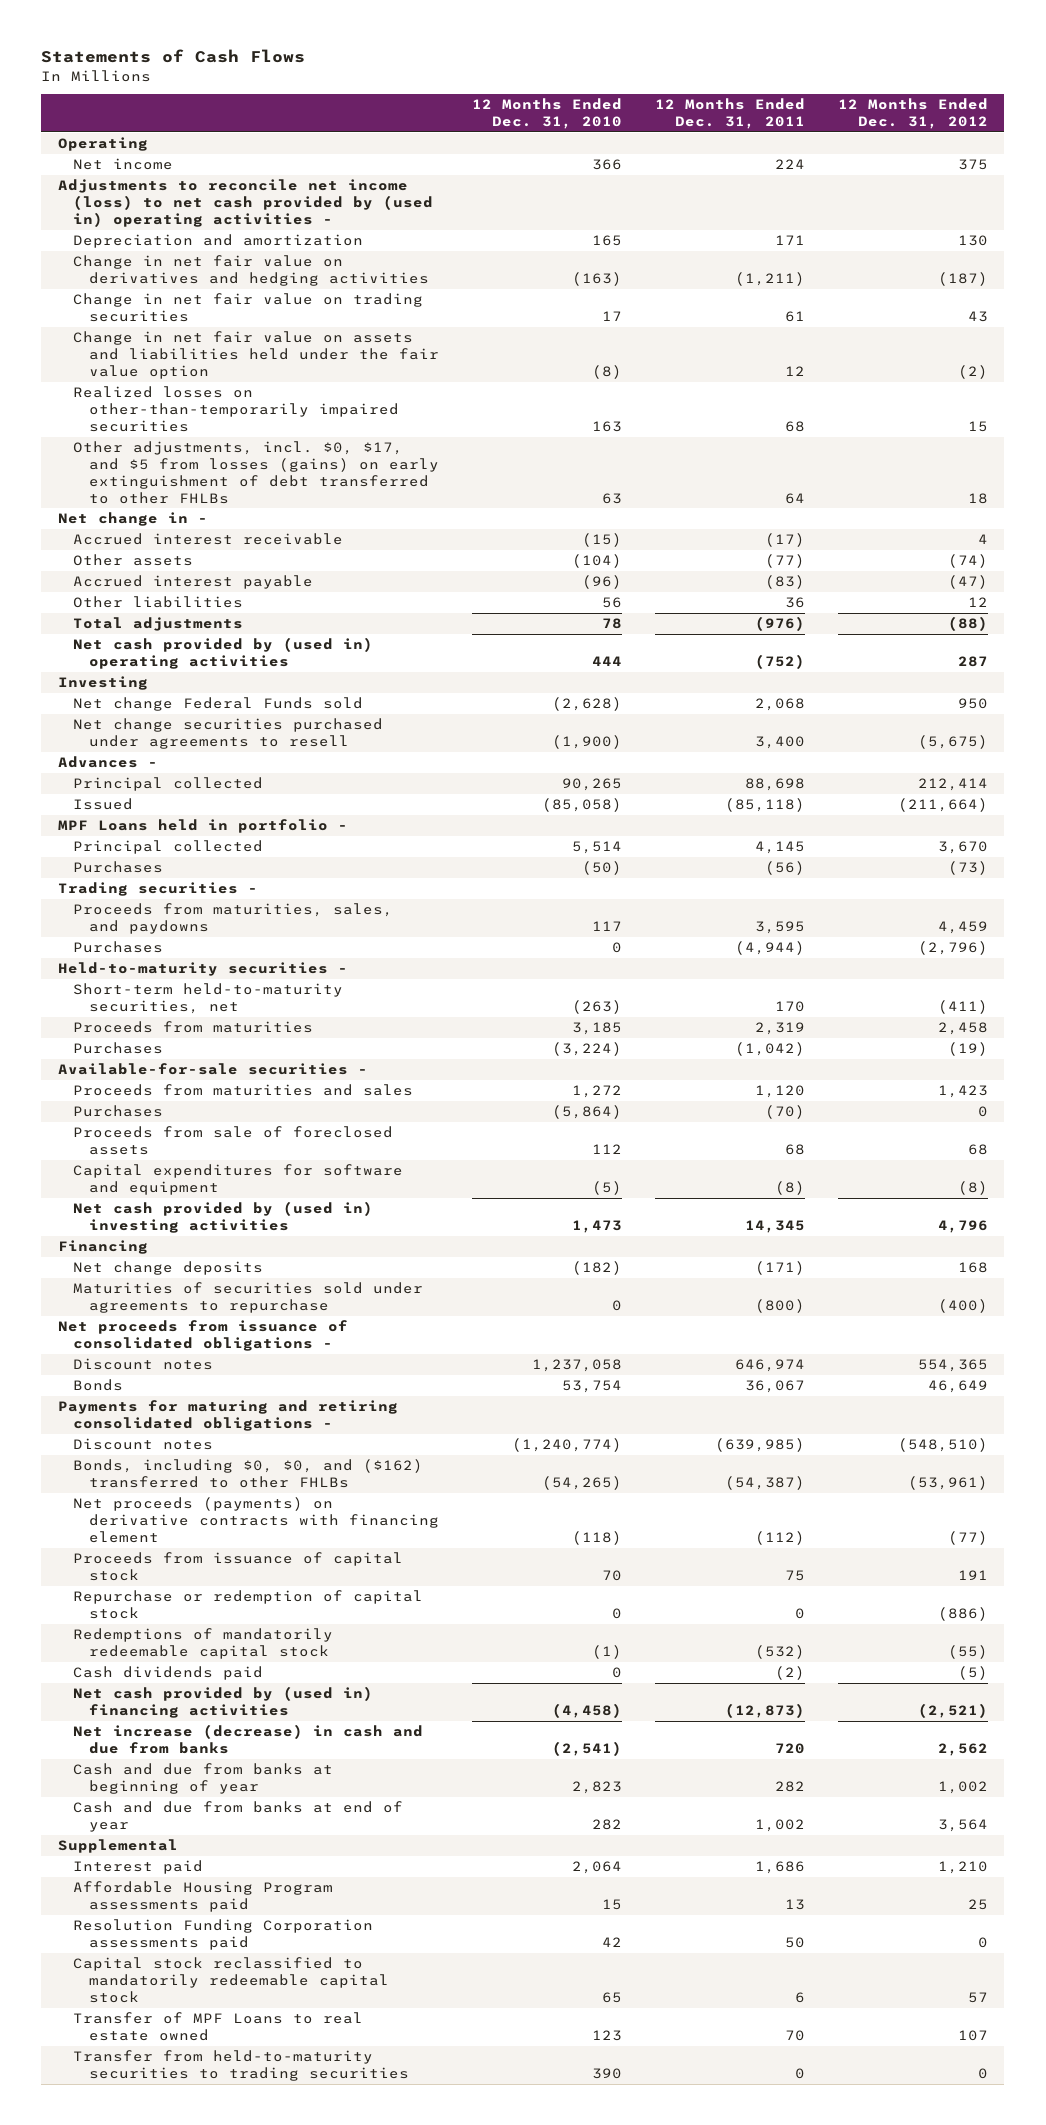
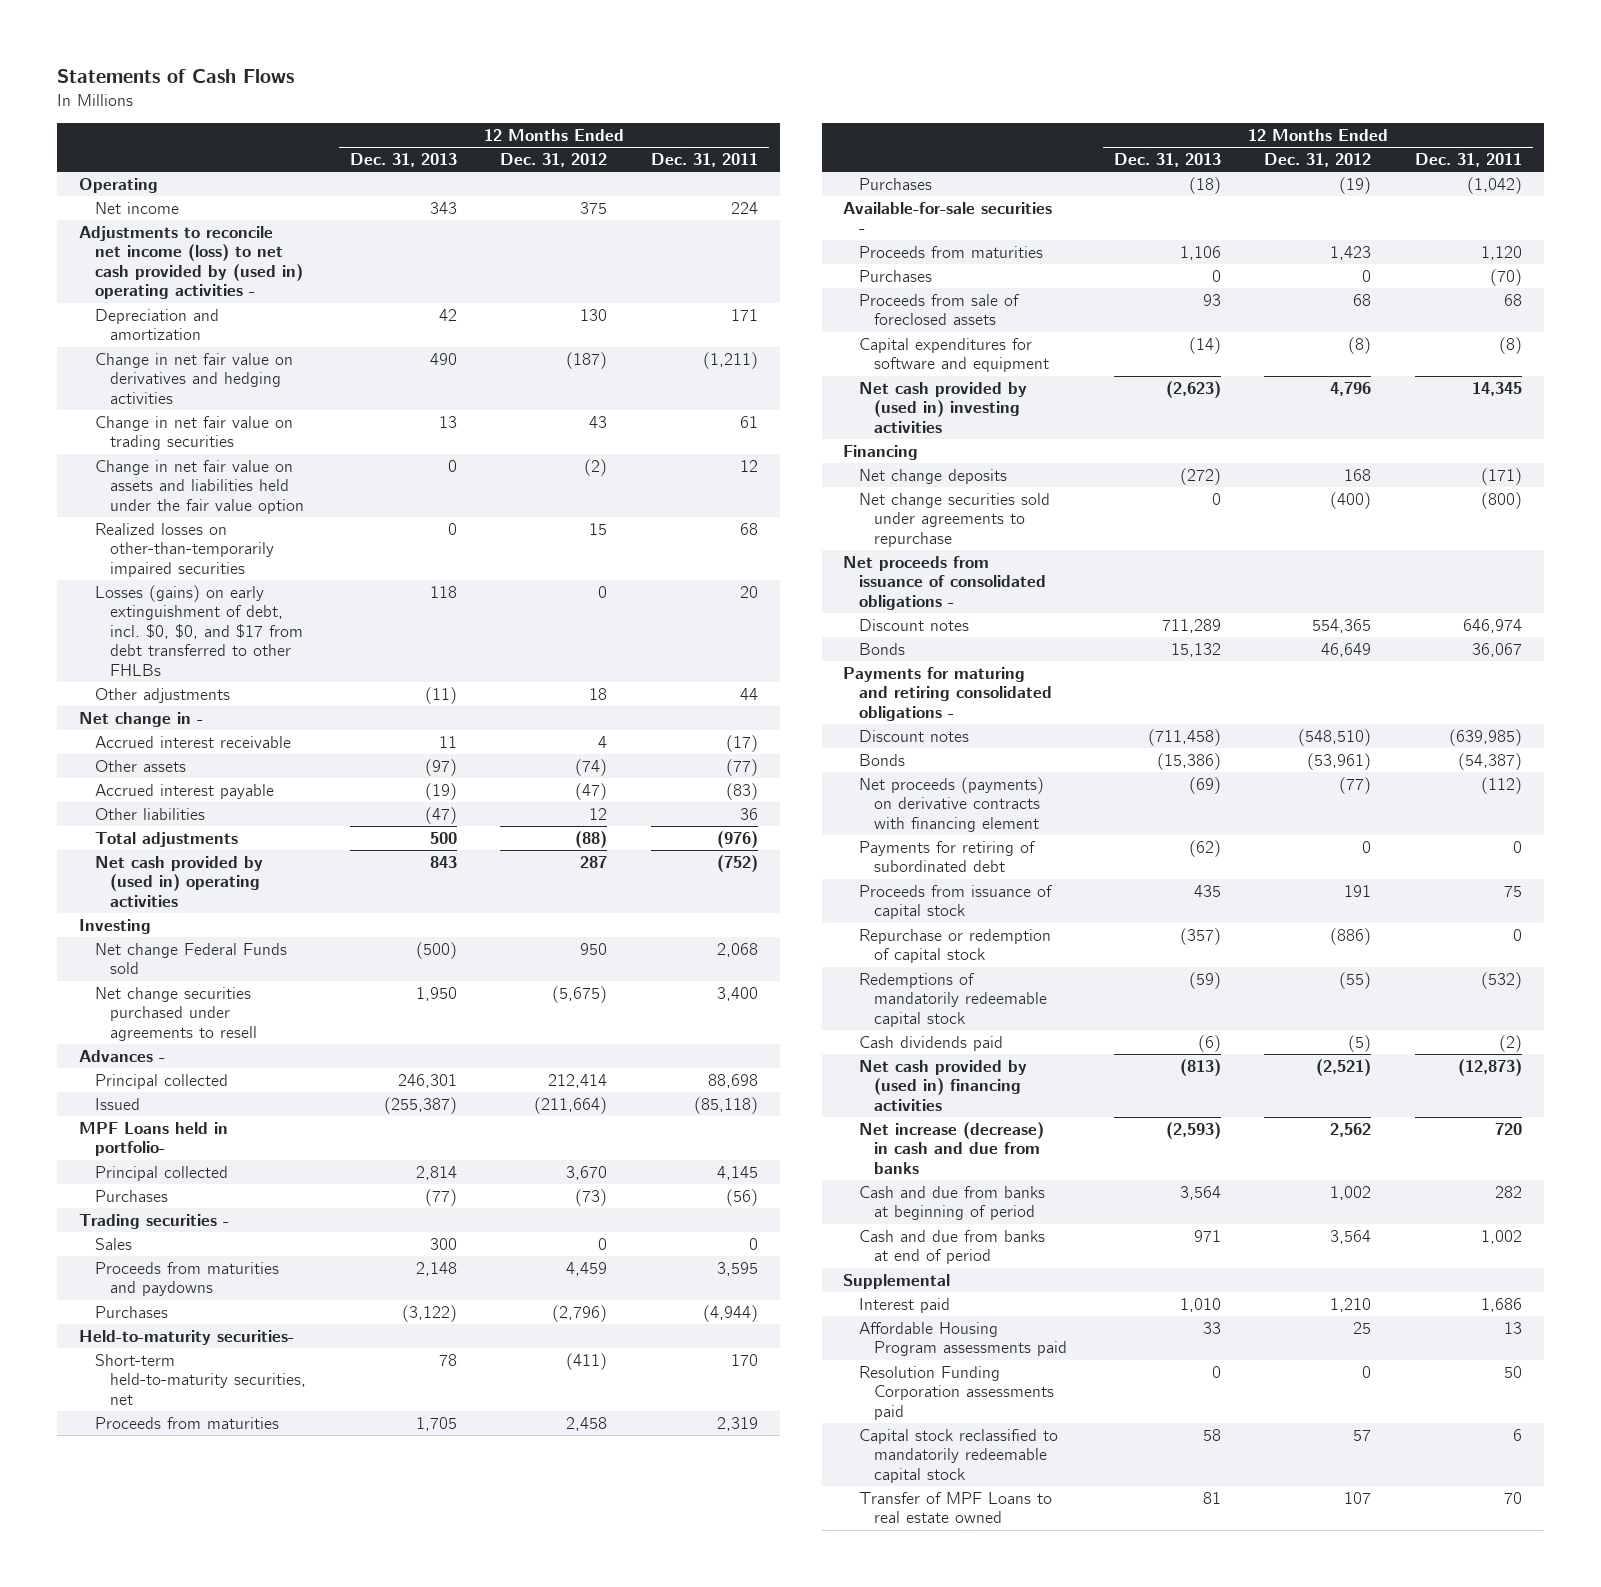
- | 12 Months Ended Dec. 31, 2010 | 12 Months Ended Dec. 31, 2011 | 12 Months Ended Dec. 31, 2012
+ | 12 Months Ended Dec. 31, 2013 | 12 Months Ended Dec. 31, 2012 | 12 Months Ended Dec. 31, 2011
- Other adjustments, incl. $0, $17, and $5 from losses (gains) on early extinguishment of debt transferred to other FHLBs | 63 | 64 | 18
+ Losses (gains) on early extinguishment of debt, incl. $0, $0, and $17 from debt transferred to other FHLBs | 118 | 0 | 20
+ Other adjustments | (11) | 18 | 44
- MPF Loans held in portfolio -
+ MPF Loans held in portfolio-
- Proceeds from maturities, sales, and paydowns | 117 | 3,595 | 4,459
+ Sales | 300 | 0 | 0
+ Proceeds from maturities and paydowns | 2,148 | 4,459 | 3,595
- Held-to-maturity securities -
+ Held-to-maturity securities-
- Proceeds from maturities and sales | 1,272 | 1,120 | 1,423
+ Proceeds from maturities | 1,106 | 1,423 | 1,120
- Maturities of securities sold under agreements to repurchase | 0 | (800) | (400)
+ Net change securities sold under agreements to repurchase | 0 | (400) | (800)
- Bonds, including $0, $0, and ($162) transferred to other FHLBs | (54,265) | (54,387) | (53,961)
+ Bonds | (15,386) | (53,961) | (54,387)
+ Payments for retiring of subordinated debt | (62) | 0 | 0
- Cash and due from banks at beginning of year | 2,823 | 282 | 1,002
- Cash and due from banks at end of year | 282 | 1,002 | 3,564
+ Cash and due from banks at beginning of period | 3,564 | 1,002 | 282
+ Cash and due from banks at end of period | 971 | 3,564 | 1,002
- Transfer from held-to-maturity securities to trading securities | 390 | 0 | 0

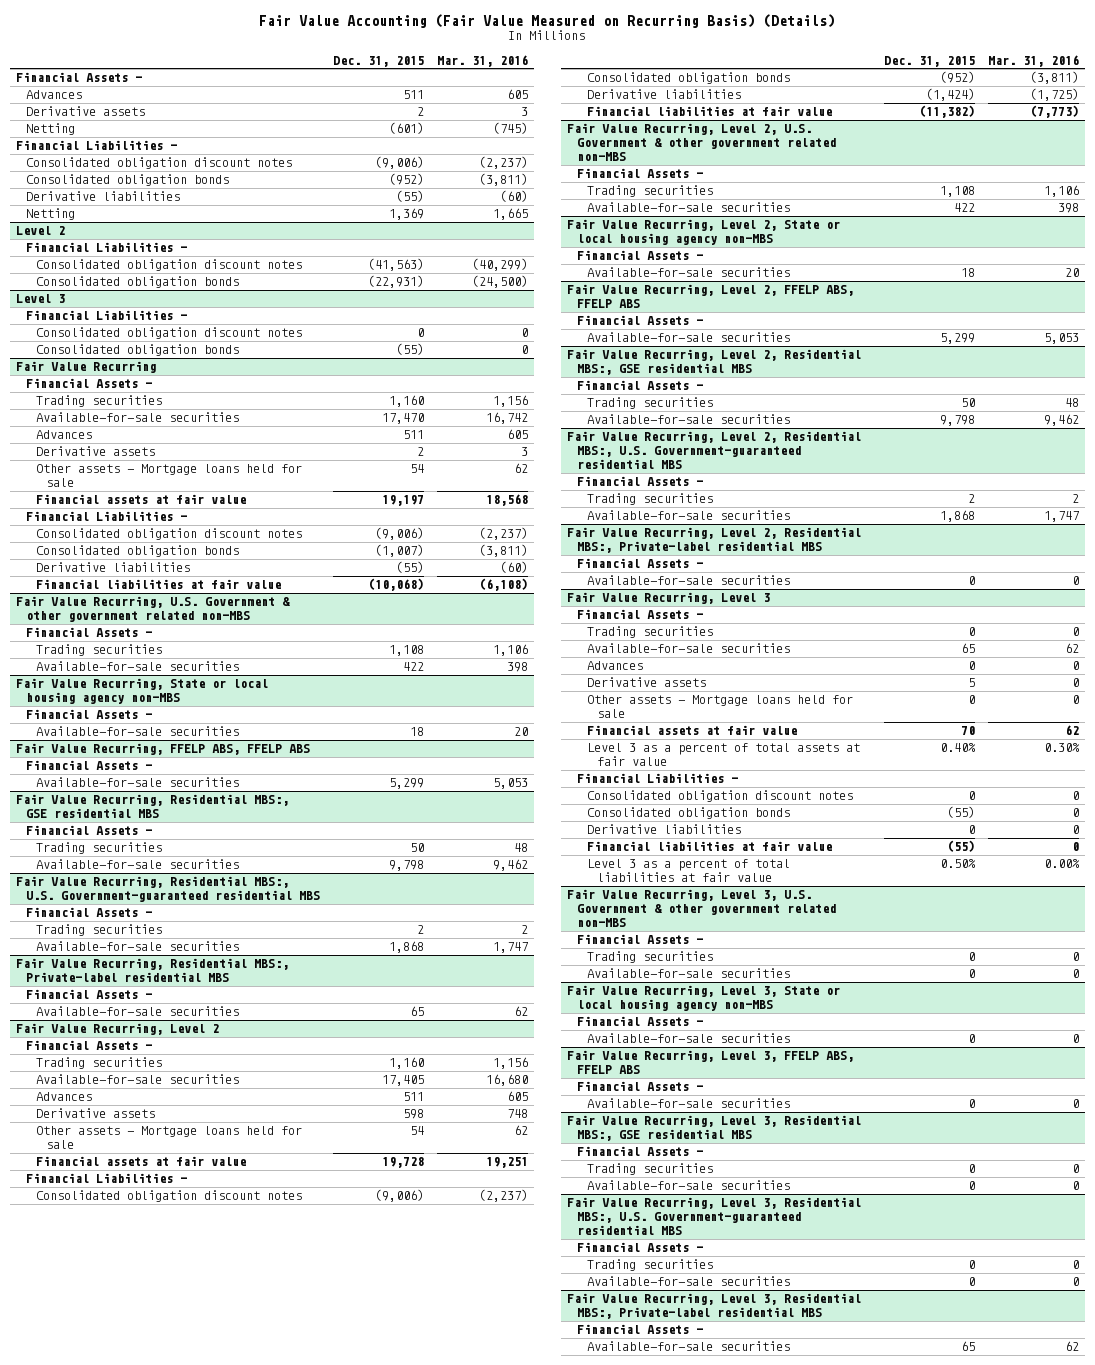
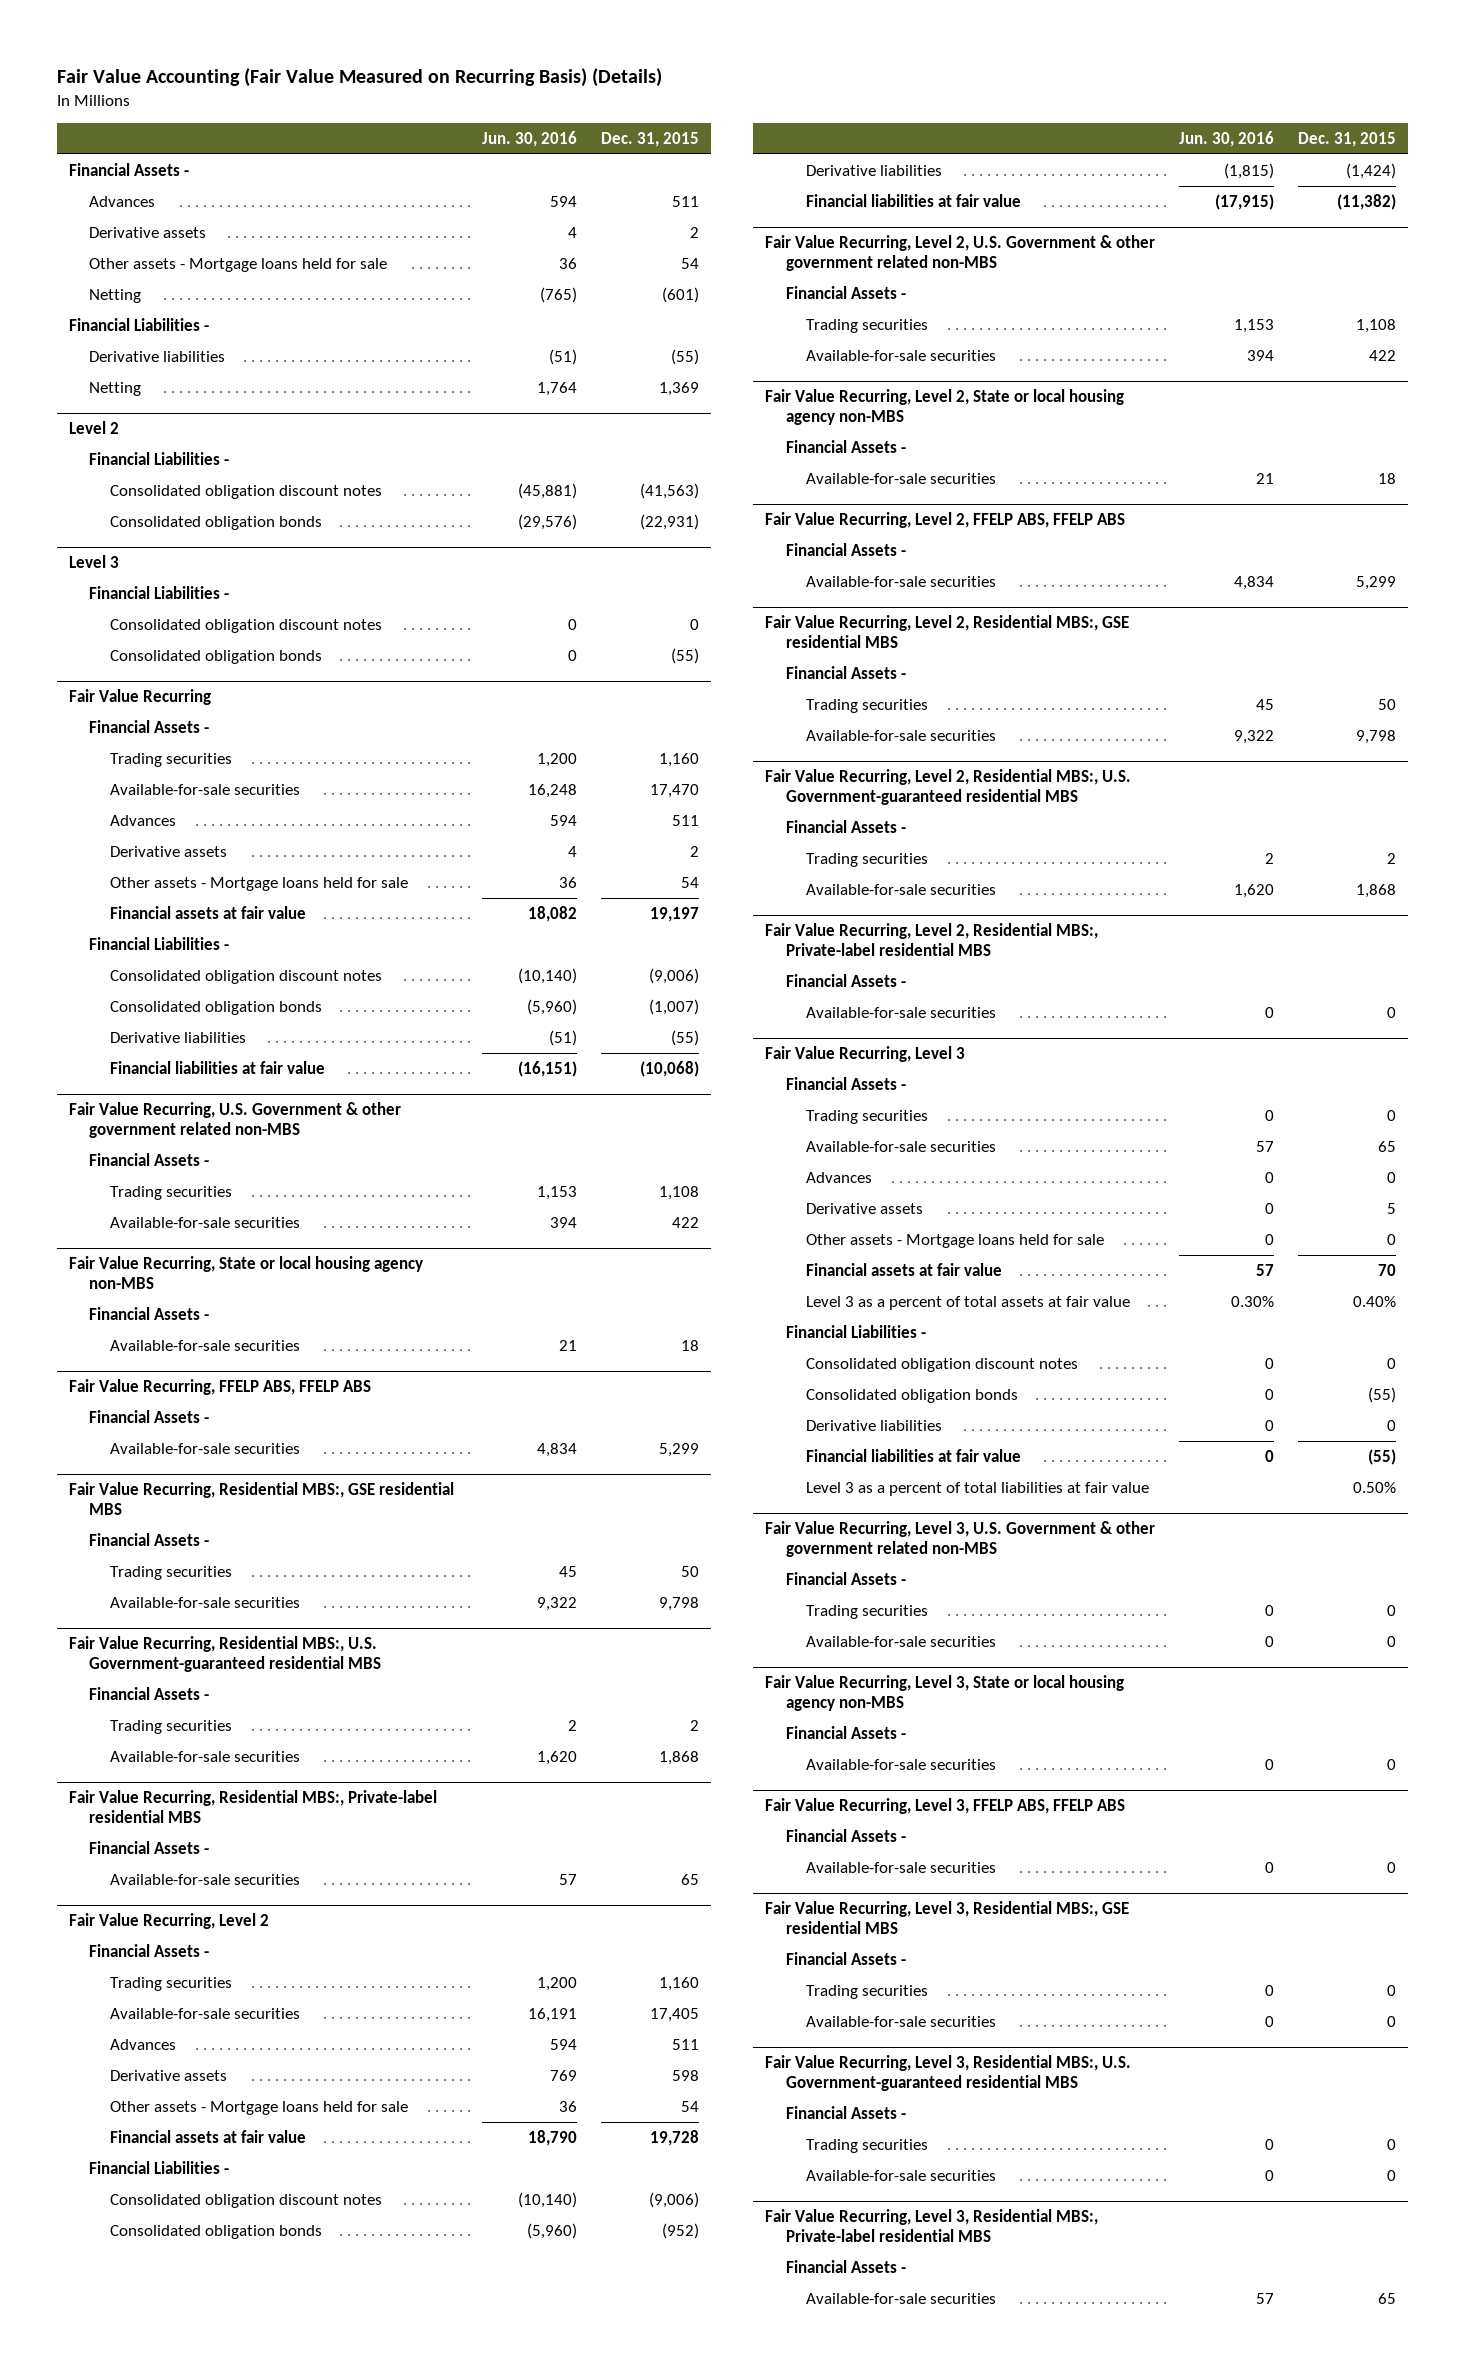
- | Dec. 31, 2015 | Mar. 31, 2016
+ | Jun. 30, 2016 | Dec. 31, 2015
+ Other assets - Mortgage loans held for sale | 36 | 54
- Consolidated obligation discount notes | (9,006) | (2,237)
- Consolidated obligation bonds | (952) | (3,811)

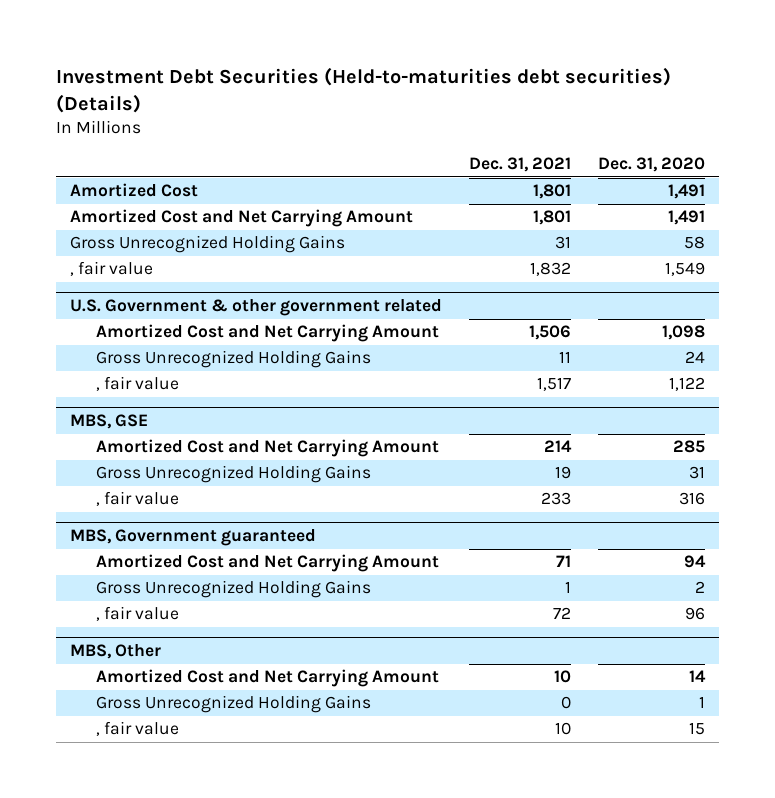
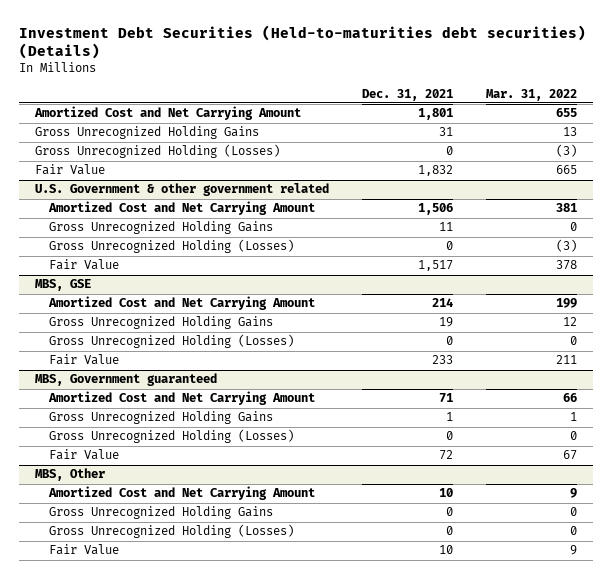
- | Dec. 31, 2021 | Dec. 31, 2020
+ | Dec. 31, 2021 | Mar. 31, 2022
- Amortized Cost | 1,801 | 1,491
- , fair value | 1,832 | 1,549
+ Gross Unrecognized Holding (Losses) | 0 | (3)
+ Fair Value | 1,832 | 665
@ U.S. Government & other government related
- , fair value | 1,517 | 1,122
+ Gross Unrecognized Holding (Losses) | 0 | (3)
+ Fair Value | 1,517 | 378
@ MBS, GSE
- , fair value | 233 | 316
+ Gross Unrecognized Holding (Losses) | 0 | 0
+ Fair Value | 233 | 211
@ MBS, Government guaranteed
- , fair value | 72 | 96
+ Gross Unrecognized Holding (Losses) | 0 | 0
+ Fair Value | 72 | 67
@ MBS, Other
- , fair value | 10 | 15
+ Gross Unrecognized Holding (Losses) | 0 | 0
+ Fair Value | 10 | 9

